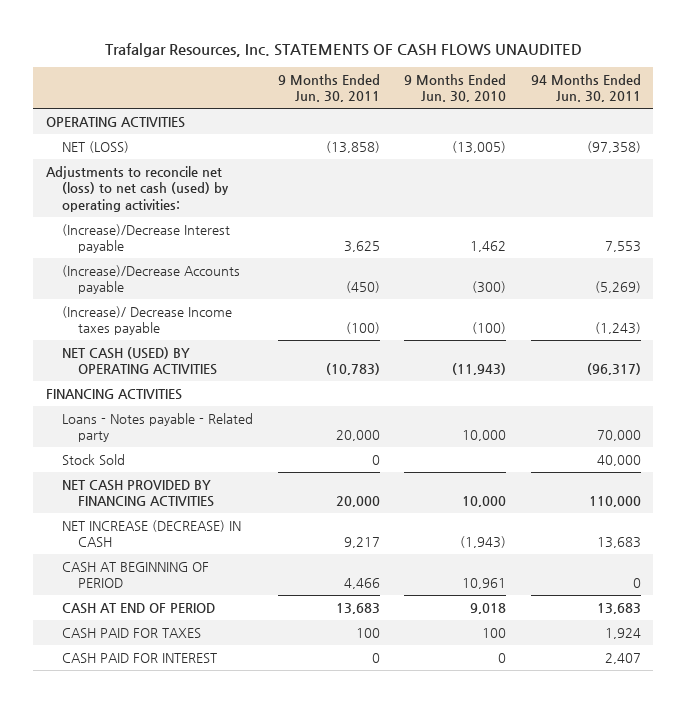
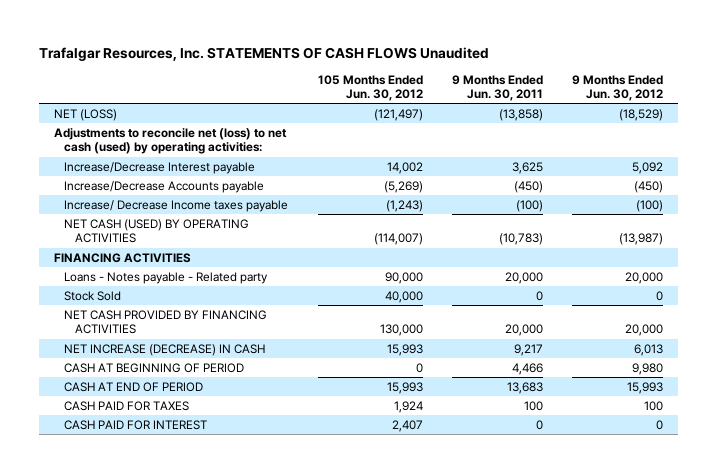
- Trafalgar Resources, Inc. STATEMENTS OF CASH FLOWS UNAUDITED
+ Trafalgar Resources, Inc. STATEMENTS OF CASH FLOWS Unaudited
- | 9 Months Ended Jun. 30, 2011 | 9 Months Ended Jun. 30, 2010 | 94 Months Ended Jun. 30, 2011
+ | 105 Months Ended Jun. 30, 2012 | 9 Months Ended Jun. 30, 2011 | 9 Months Ended Jun. 30, 2012
- OPERATING ACTIVITIES
- (Increase)/Decrease Interest payable | 3,625 | 1,462 | 7,553
- (Increase)/Decrease Accounts payable | (450) | (300) | (5,269)
- (Increase)/ Decrease Income taxes payable | (100) | (100) | (1,243)
+ Increase/Decrease Interest payable | 14,002 | 3,625 | 5,092
+ Increase/Decrease Accounts payable | (5,269) | (450) | (450)
+ Increase/ Decrease Income taxes payable | (1,243) | (100) | (100)

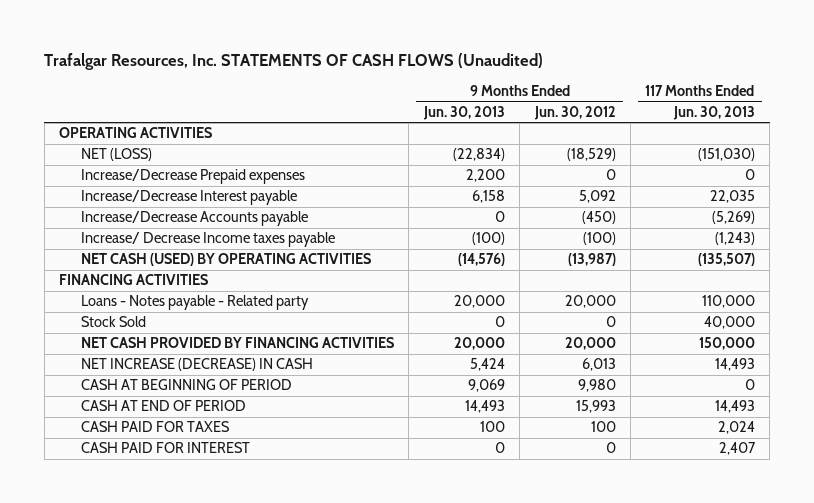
- Trafalgar Resources, Inc. STATEMENTS OF CASH FLOWS Unaudited
+ Trafalgar Resources, Inc. STATEMENTS OF CASH FLOWS (Unaudited)
- | 105 Months Ended Jun. 30, 2012 | 9 Months Ended Jun. 30, 2011 | 9 Months Ended Jun. 30, 2012
+ | 9 Months Ended Jun. 30, 2013 | 9 Months Ended Jun. 30, 2012 | 117 Months Ended Jun. 30, 2013
+ OPERATING ACTIVITIES
- Adjustments to reconcile net (loss) to net cash (used) by operating activities:
+ Increase/Decrease Prepaid expenses | 2,200 | 0 | 0

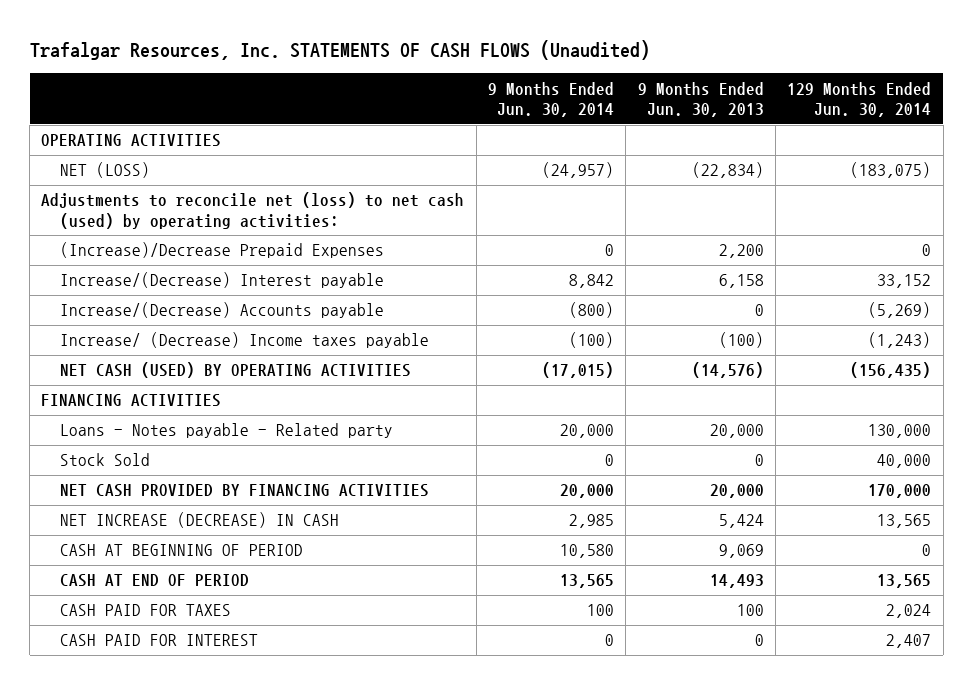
- | 9 Months Ended Jun. 30, 2013 | 9 Months Ended Jun. 30, 2012 | 117 Months Ended Jun. 30, 2013
+ | 9 Months Ended Jun. 30, 2014 | 9 Months Ended Jun. 30, 2013 | 129 Months Ended Jun. 30, 2014
- Increase/Decrease Prepaid expenses | 2,200 | 0 | 0
- Increase/Decrease Interest payable | 6,158 | 5,092 | 22,035
- Increase/Decrease Accounts payable | 0 | (450) | (5,269)
- Increase/ Decrease Income taxes payable | (100) | (100) | (1,243)
+ Adjustments to reconcile net (loss) to net cash (used) by operating activities:
+ (Increase)/Decrease Prepaid Expenses | 0 | 2,200 | 0
+ Increase/(Decrease) Interest payable | 8,842 | 6,158 | 33,152
+ Increase/(Decrease) Accounts payable | (800) | 0 | (5,269)
+ Increase/ (Decrease) Income taxes payable | (100) | (100) | (1,243)

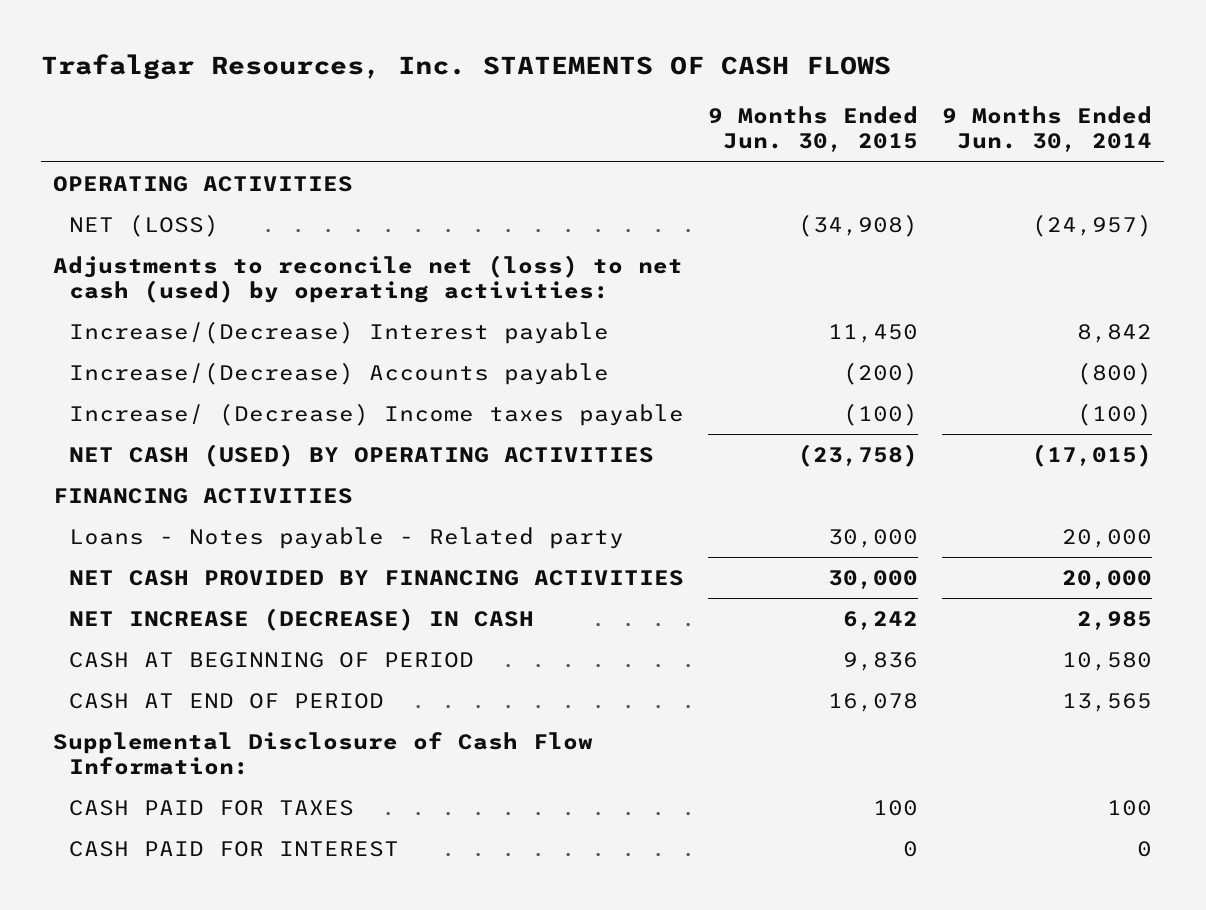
- Trafalgar Resources, Inc. STATEMENTS OF CASH FLOWS (Unaudited)
+ Trafalgar Resources, Inc. STATEMENTS OF CASH FLOWS
- | 9 Months Ended Jun. 30, 2014 | 9 Months Ended Jun. 30, 2013 | 129 Months Ended Jun. 30, 2014
+ | 9 Months Ended Jun. 30, 2015 | 9 Months Ended Jun. 30, 2014
- (Increase)/Decrease Prepaid Expenses | 0 | 2,200 | 0
- Stock Sold | 0 | 0 | 40,000
+ Supplemental Disclosure of Cash Flow Information:

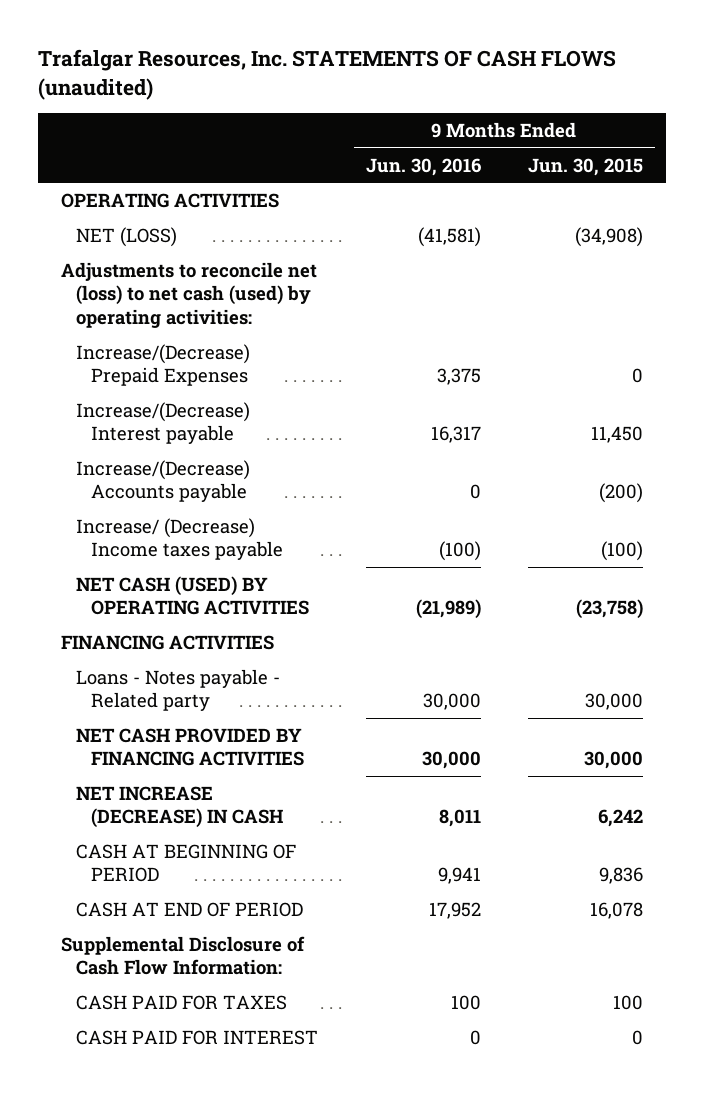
- Trafalgar Resources, Inc. STATEMENTS OF CASH FLOWS
+ Trafalgar Resources, Inc. STATEMENTS OF CASH FLOWS (unaudited)
- | 9 Months Ended Jun. 30, 2015 | 9 Months Ended Jun. 30, 2014
+ | 9 Months Ended Jun. 30, 2016 | 9 Months Ended Jun. 30, 2015
+ Increase/(Decrease) Prepaid Expenses | 3,375 | 0

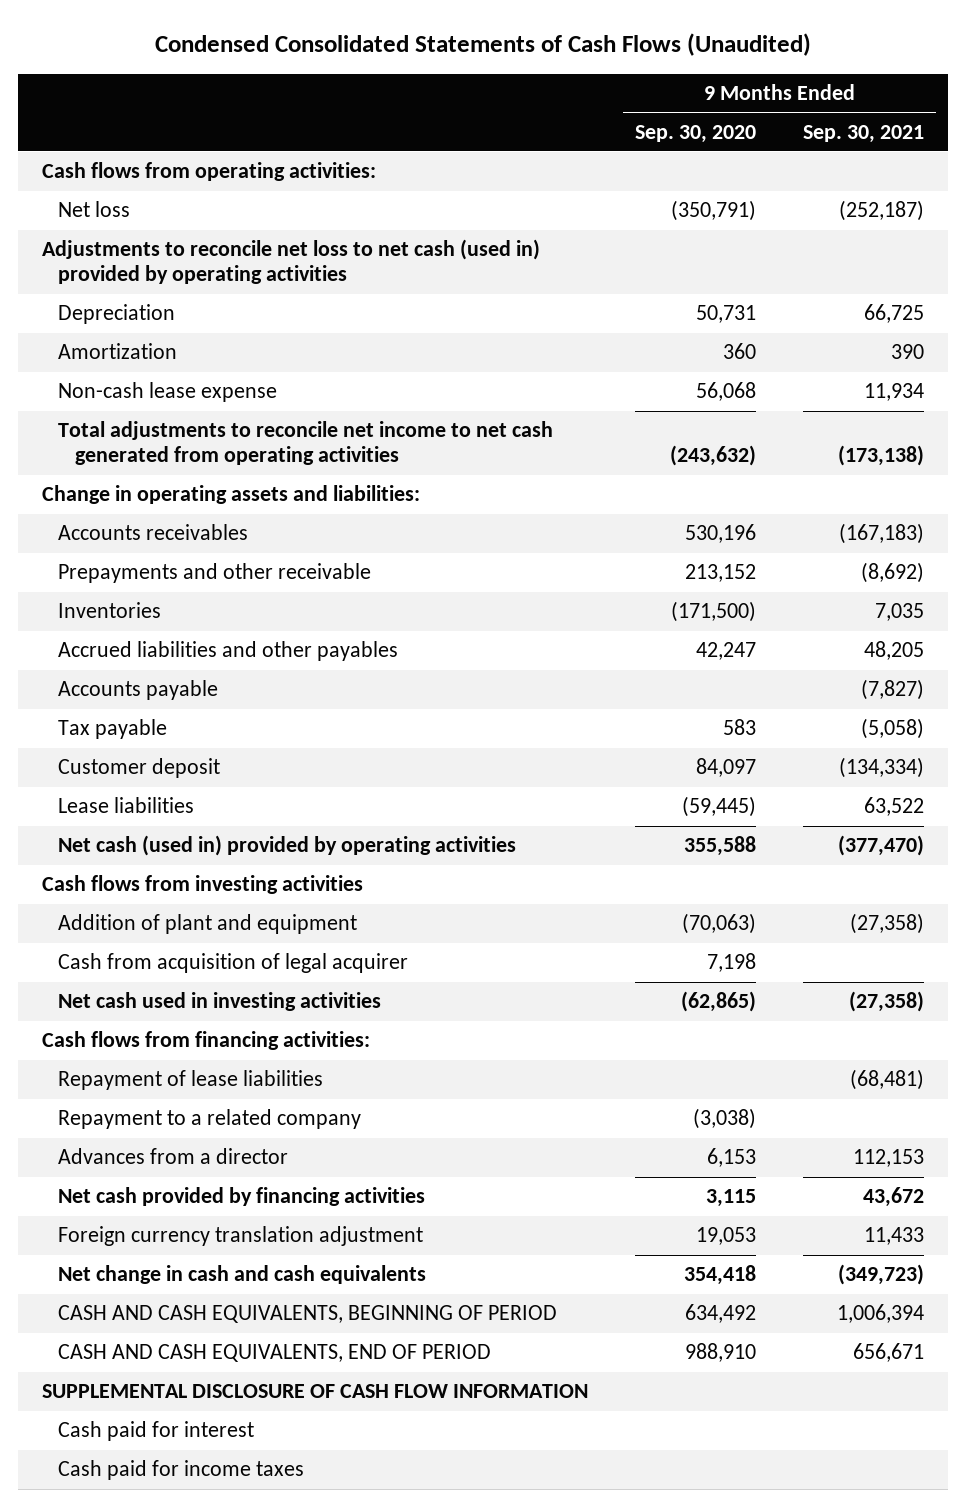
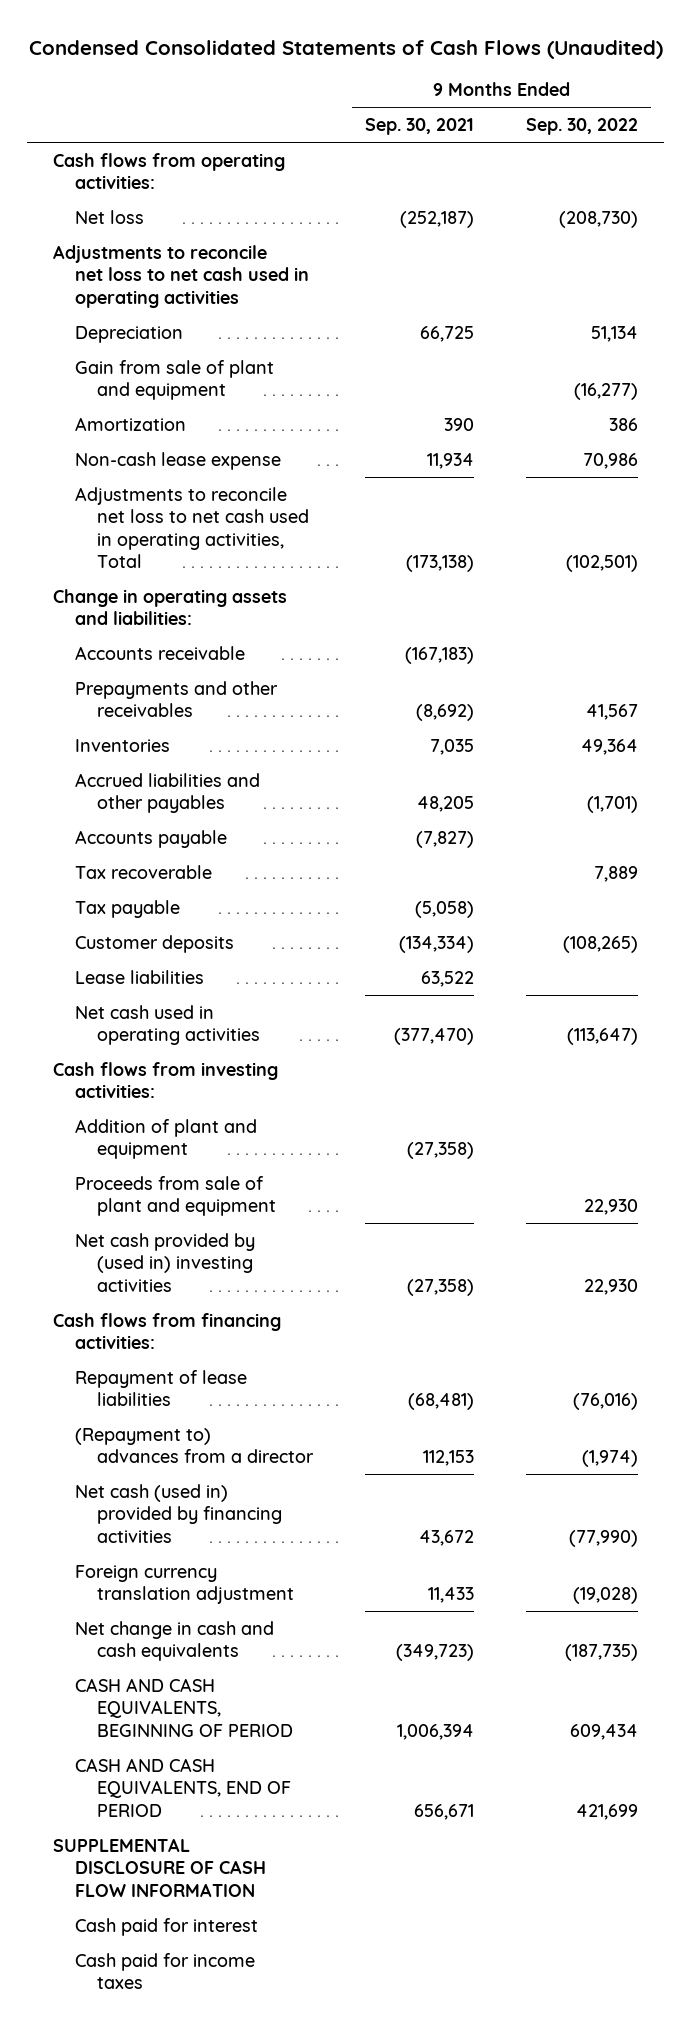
- | 9 Months Ended Sep. 30, 2020 | 9 Months Ended Sep. 30, 2021
+ | 9 Months Ended Sep. 30, 2021 | 9 Months Ended Sep. 30, 2022
- Adjustments to reconcile net loss to net cash (used in) provided by operating activities
+ Adjustments to reconcile net loss to net cash used in operating activities
+ Gain from sale of plant and equipment | | (16,277)
- Total adjustments to reconcile net income to net cash generated from operating activities | (243,632) | (173,138)
+ Adjustments to reconcile net loss to net cash used in operating activities, Total | (173,138) | (102,501)
- Accounts receivables | 530,196 | (167,183)
- Prepayments and other receivable | 213,152 | (8,692)
+ Accounts receivable | (167,183) |
+ Prepayments and other receivables | (8,692) | 41,567
+ Tax recoverable | | 7,889
- Customer deposit | 84,097 | (134,334)
+ Customer deposits | (134,334) | (108,265)
- Net cash (used in) provided by operating activities | 355,588 | (377,470)
- Cash flows from investing activities
+ Net cash used in operating activities | (377,470) | (113,647)
+ Cash flows from investing activities:
- Cash from acquisition of legal acquirer | 7,198 |
- Net cash used in investing activities | (62,865) | (27,358)
+ Proceeds from sale of plant and equipment | | 22,930
+ Net cash provided by (used in) investing activities | (27,358) | 22,930
- Repayment to a related company | (3,038) |
- Advances from a director | 6,153 | 112,153
- Net cash provided by financing activities | 3,115 | 43,672
+ (Repayment to) advances from a director | 112,153 | (1,974)
+ Net cash (used in) provided by financing activities | 43,672 | (77,990)

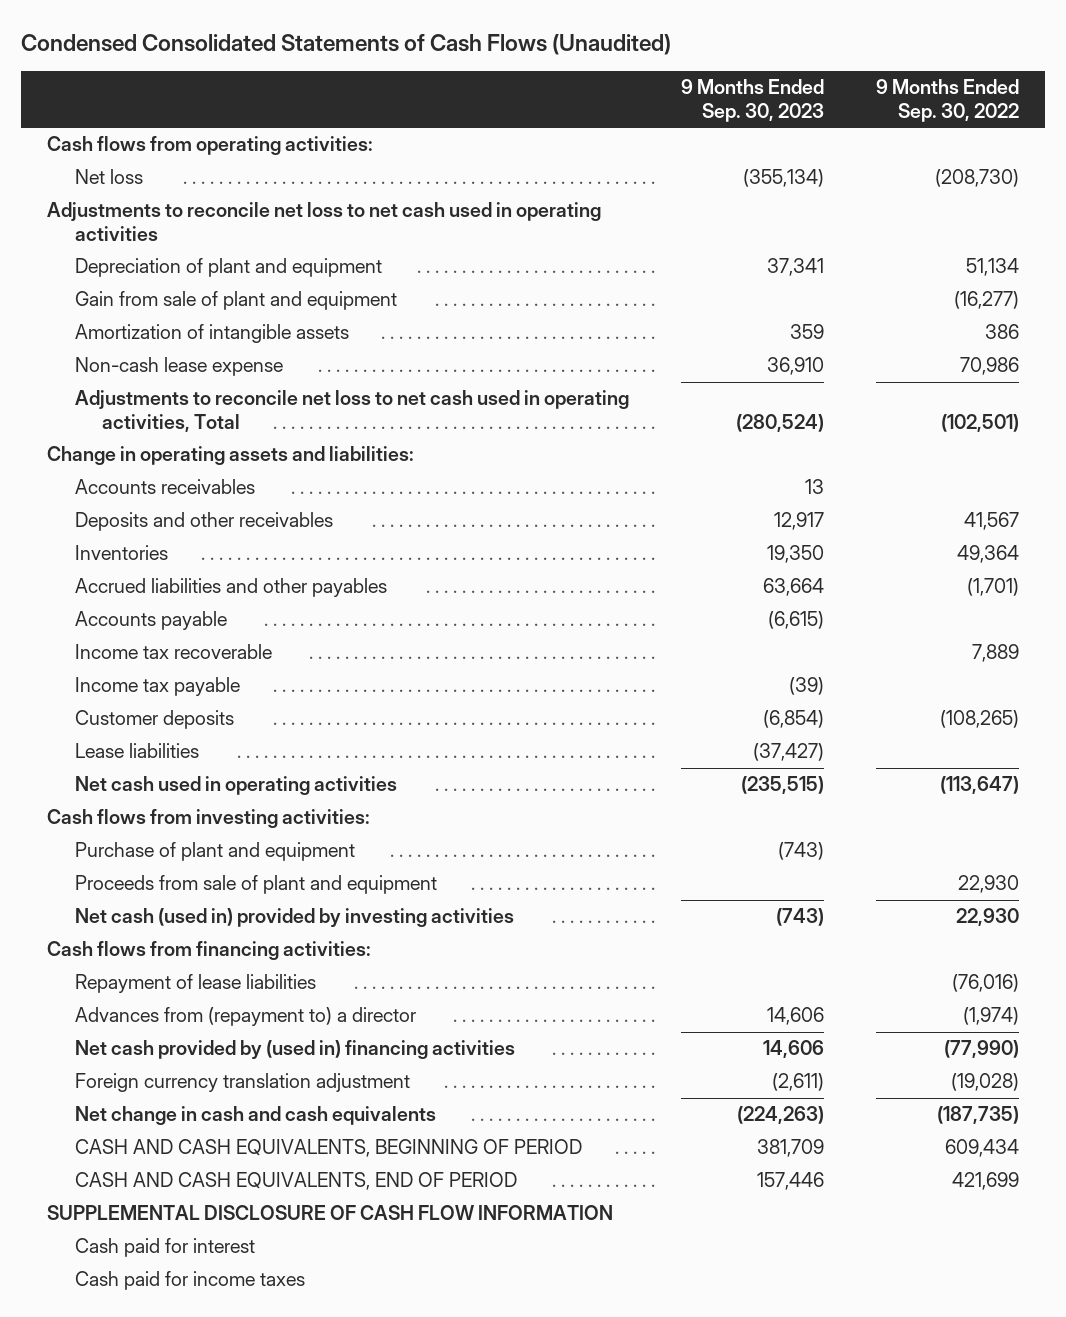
- | 9 Months Ended Sep. 30, 2021 | 9 Months Ended Sep. 30, 2022
+ | 9 Months Ended Sep. 30, 2023 | 9 Months Ended Sep. 30, 2022
- Depreciation | 66,725 | 51,134
+ Depreciation of plant and equipment | 37,341 | 51,134
- Amortization | 390 | 386
+ Amortization of intangible assets | 359 | 386
- Accounts receivable | (167,183) |
- Prepayments and other receivables | (8,692) | 41,567
+ Accounts receivables | 13 |
+ Deposits and other receivables | 12,917 | 41,567
- Tax recoverable | | 7,889
- Tax payable | (5,058) |
+ Income tax recoverable | | 7,889
+ Income tax payable | (39) |
- Addition of plant and equipment | (27,358) |
+ Purchase of plant and equipment | (743) |
- Net cash provided by (used in) investing activities | (27,358) | 22,930
+ Net cash (used in) provided by investing activities | (743) | 22,930
- (Repayment to) advances from a director | 112,153 | (1,974)
- Net cash (used in) provided by financing activities | 43,672 | (77,990)
+ Advances from (repayment to) a director | 14,606 | (1,974)
+ Net cash provided by (used in) financing activities | 14,606 | (77,990)

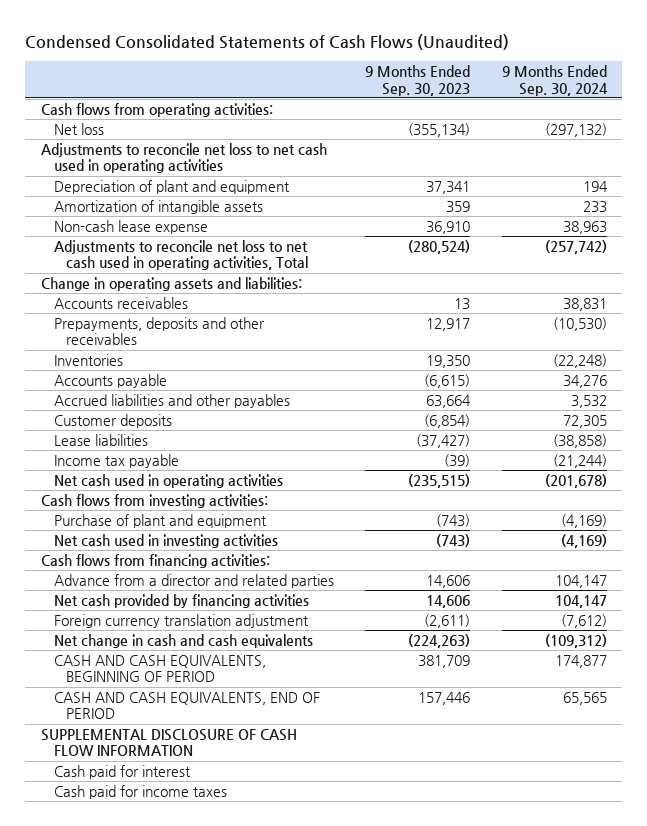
- | 9 Months Ended Sep. 30, 2023 | 9 Months Ended Sep. 30, 2022
+ | 9 Months Ended Sep. 30, 2023 | 9 Months Ended Sep. 30, 2024
- Gain from sale of plant and equipment | | (16,277)
- Deposits and other receivables | 12,917 | 41,567
+ Prepayments, deposits and other receivables | 12,917 | (10,530)
- Income tax recoverable | | 7,889
moved down: Accrued liabilities and other payables | 63,664 | 3,532
moved down: Income tax payable | (39) | (21,244)
- Proceeds from sale of plant and equipment | | 22,930
- Net cash (used in) provided by investing activities | (743) | 22,930
+ Net cash used in investing activities | (743) | (4,169)
- Repayment of lease liabilities | | (76,016)
- Advances from (repayment to) a director | 14,606 | (1,974)
- Net cash provided by (used in) financing activities | 14,606 | (77,990)
+ Advance from a director and related parties | 14,606 | 104,147
+ Net cash provided by financing activities | 14,606 | 104,147

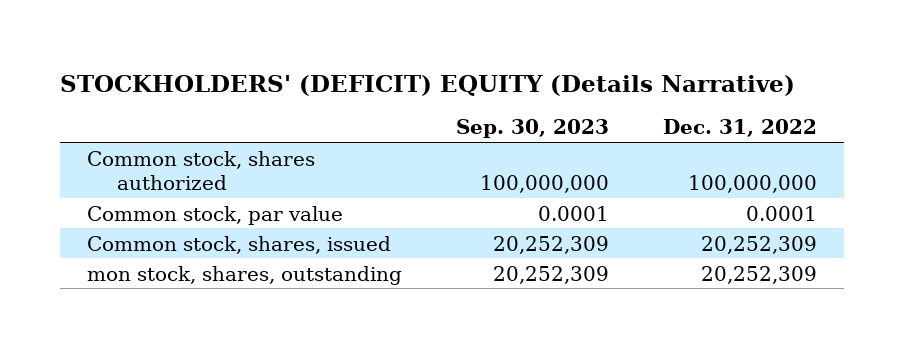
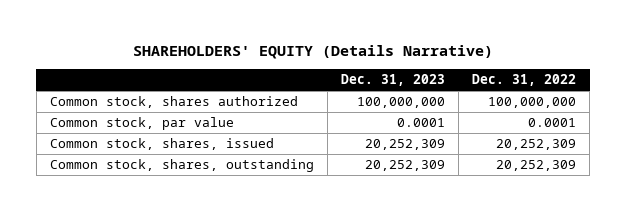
- STOCKHOLDERS' (DEFICIT) EQUITY (Details Narrative)
+ SHAREHOLDERS' EQUITY (Details Narrative)
- | Sep. 30, 2023 | Dec. 31, 2022
+ | Dec. 31, 2023 | Dec. 31, 2022
- mon stock, shares, outstanding | 20,252,309 | 20,252,309
+ Common stock, shares, outstanding | 20,252,309 | 20,252,309

